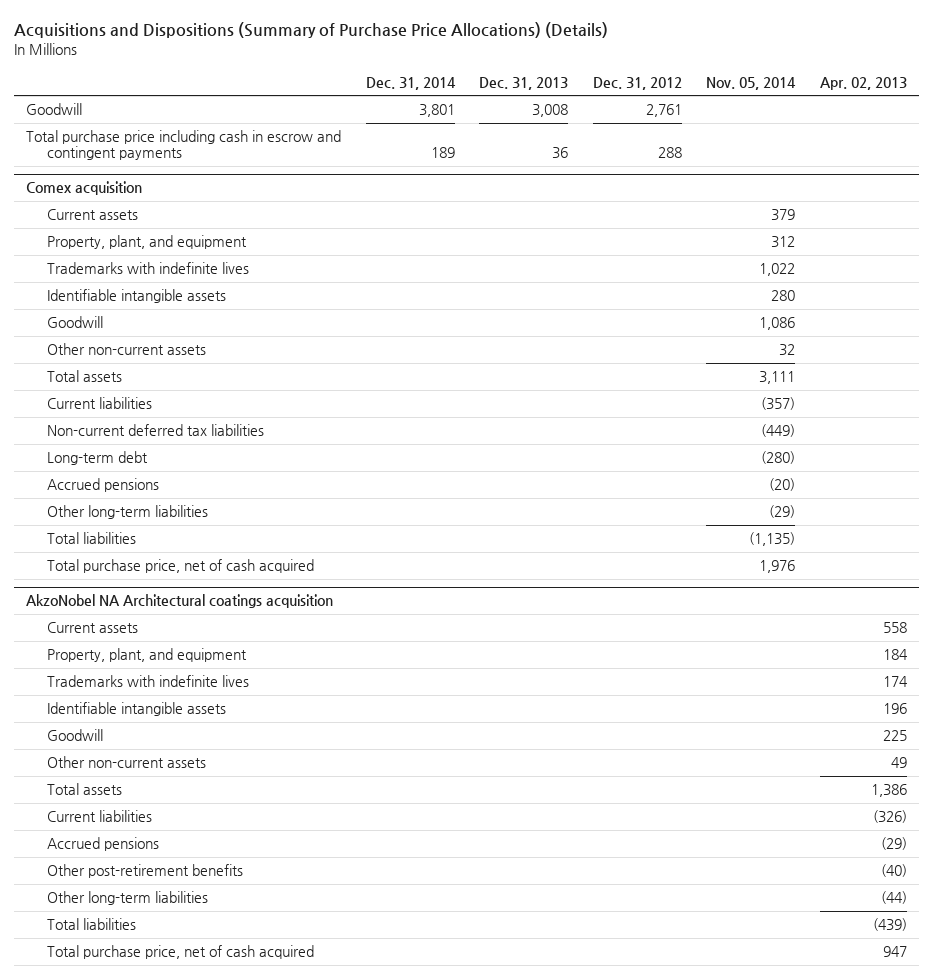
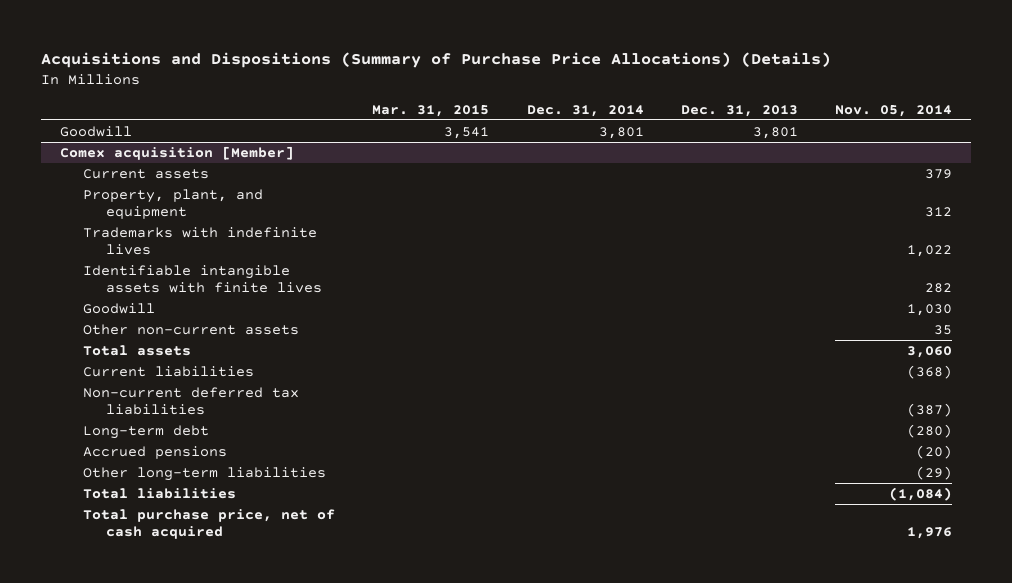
- | Dec. 31, 2014 | Dec. 31, 2013 | Dec. 31, 2012 | Nov. 05, 2014 | Apr. 02, 2013
+ | Mar. 31, 2015 | Dec. 31, 2014 | Dec. 31, 2013 | Nov. 05, 2014
- Goodwill | 3,801 | 3,008 | 2,761 | |
- Total purchase price including cash in escrow and contingent payments | 189 | 36 | 288 | |
- Comex acquisition
+ Goodwill | 3,541 | 3,801 | 3,801 |
+ Comex acquisition [Member]
- Identifiable intangible assets | | | | 280 |
- Goodwill | | | | 1,086 |
- Other non-current assets | | | | 32 |
- Total assets | | | | 3,111 |
- Current liabilities | | | | (357) |
- Non-current deferred tax liabilities | | | | (449) |
+ Identifiable intangible assets with finite lives | | | | 282
+ Goodwill | | | | 1,030
+ Other non-current assets | | | | 35
+ Total assets | | | | 3,060
+ Current liabilities | | | | (368)
+ Non-current deferred tax liabilities | | | | (387)
- Total liabilities | | | | (1,135) |
+ Total liabilities | | | | (1,084)
- AkzoNobel NA Architectural coatings acquisition
- Current assets | | | | | 558
- Property, plant, and equipment | | | | | 184
- Trademarks with indefinite lives | | | | | 174
- Identifiable intangible assets | | | | | 196
- Goodwill | | | | | 225
- Other non-current assets | | | | | 49
- Total assets | | | | | 1,386
- Current liabilities | | | | | (326)
- Accrued pensions | | | | | (29)
- Other post-retirement benefits | | | | | (40)
- Other long-term liabilities | | | | | (44)
- Total liabilities | | | | | (439)
- Total purchase price, net of cash acquired | | | | | 947

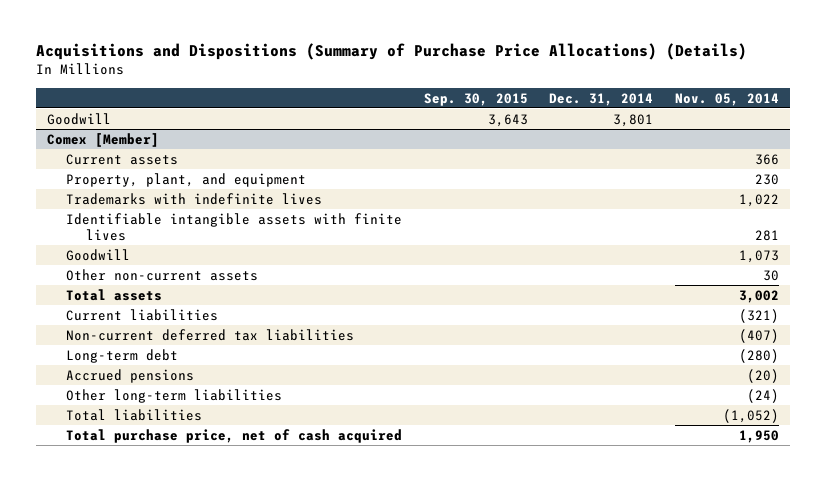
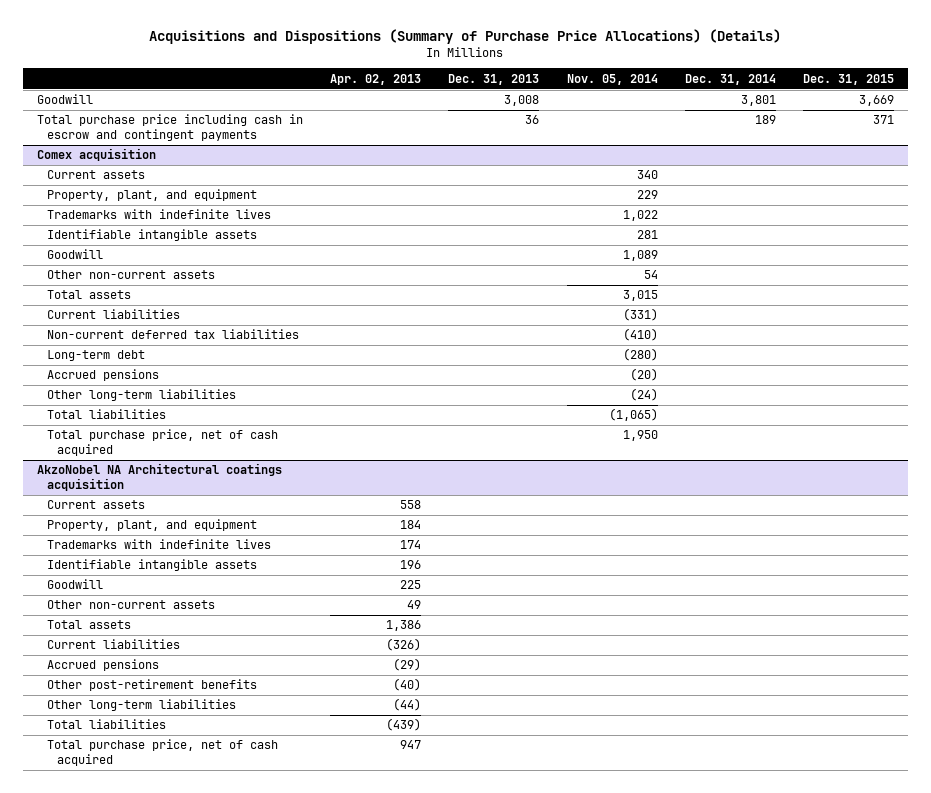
- | Sep. 30, 2015 | Dec. 31, 2014 | Nov. 05, 2014
+ | Apr. 02, 2013 | Dec. 31, 2013 | Nov. 05, 2014 | Dec. 31, 2014 | Dec. 31, 2015
- Comex [Member]
- Current assets | | | 366
- Property, plant, and equipment | | | 230
+ Total purchase price including cash in escrow and contingent payments | | 36 | | 189 | 371
+ Comex acquisition
+ Current assets | | | 340 | |
+ Property, plant, and equipment | | | 229 | |
- Identifiable intangible assets with finite lives | | | 281
- Goodwill | | | 1,073
- Other non-current assets | | | 30
- Total assets | | | 3,002
- Current liabilities | | | (321)
- Non-current deferred tax liabilities | | | (407)
+ Identifiable intangible assets | | | 281 | |
+ Goodwill | | | 1,089 | |
+ Other non-current assets | | | 54 | |
+ Total assets | | | 3,015 | |
+ Current liabilities | | | (331) | |
+ Non-current deferred tax liabilities | | | (410) | |
- Total liabilities | | | (1,052)
+ Total liabilities | | | (1,065) | |
+ AkzoNobel NA Architectural coatings acquisition
+ Current assets | 558 | | | |
+ Property, plant, and equipment | 184 | | | |
+ Trademarks with indefinite lives | 174 | | | |
+ Identifiable intangible assets | 196 | | | |
+ Goodwill | 225 | | | |
+ Other non-current assets | 49 | | | |
+ Total assets | 1,386 | | | |
+ Current liabilities | (326) | | | |
+ Accrued pensions | (29) | | | |
+ Other post-retirement benefits | (40) | | | |
+ Other long-term liabilities | (44) | | | |
+ Total liabilities | (439) | | | |
+ Total purchase price, net of cash acquired | 947 | | | |

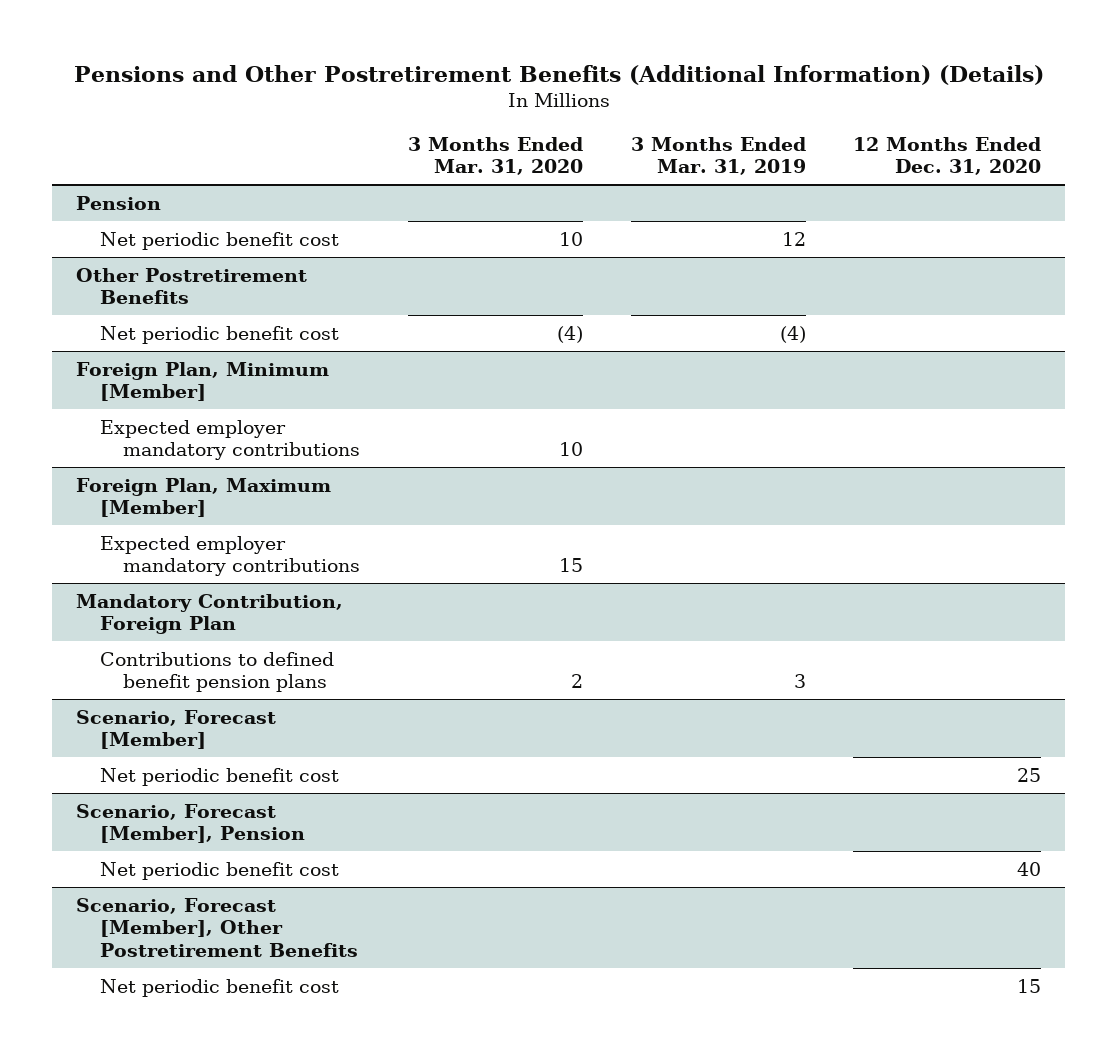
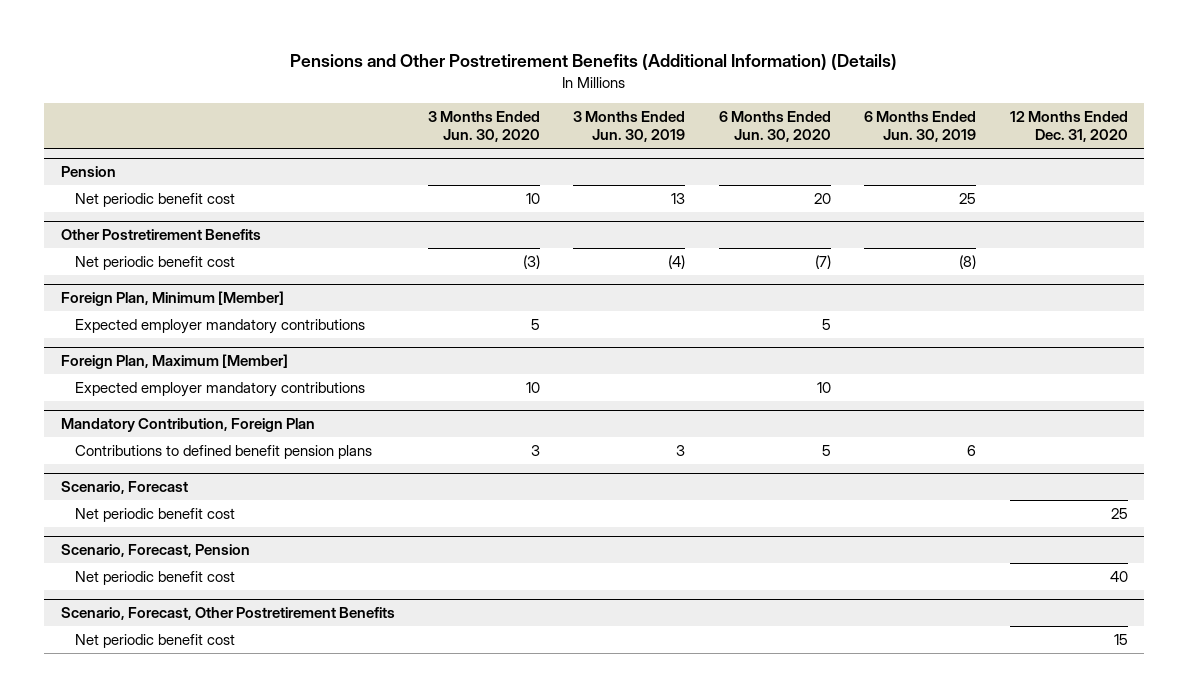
- | 3 Months Ended Mar. 31, 2020 | 3 Months Ended Mar. 31, 2019 | 12 Months Ended Dec. 31, 2020
+ | 3 Months Ended Jun. 30, 2020 | 3 Months Ended Jun. 30, 2019 | 6 Months Ended Jun. 30, 2020 | 6 Months Ended Jun. 30, 2019 | 12 Months Ended Dec. 31, 2020
- Scenario, Forecast [Member]
+ Scenario, Forecast
- Scenario, Forecast [Member], Pension
+ Scenario, Forecast, Pension
- Scenario, Forecast [Member], Other Postretirement Benefits
+ Scenario, Forecast, Other Postretirement Benefits

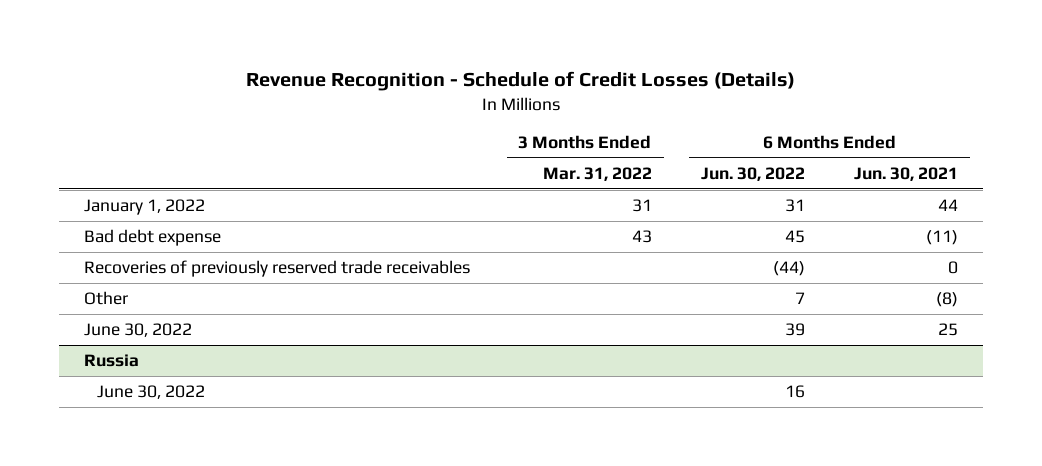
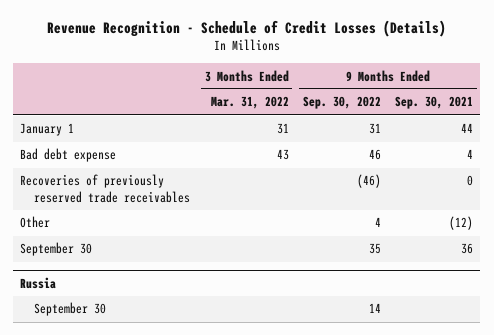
- | 3 Months Ended Mar. 31, 2022 | 6 Months Ended Jun. 30, 2022 | 6 Months Ended Jun. 30, 2021
+ | 3 Months Ended Mar. 31, 2022 | 9 Months Ended Sep. 30, 2022 | 9 Months Ended Sep. 30, 2021
- January 1, 2022 | 31 | 31 | 44
+ January 1 | 31 | 31 | 44
- June 30, 2022 | | 39 | 25
+ September 30 | | 35 | 36
@ Russia
- June 30, 2022 | | 16 |
+ September 30 | | 14 |

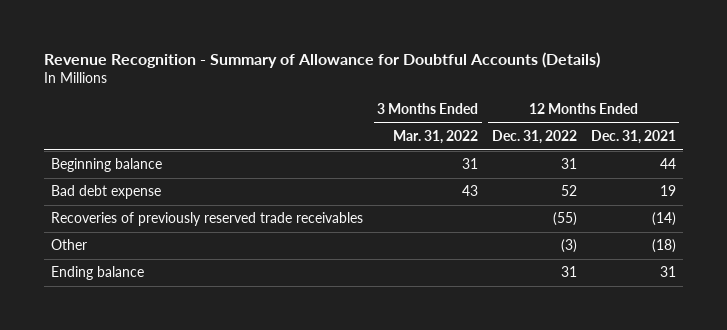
- Revenue Recognition - Schedule of Credit Losses (Details)
+ Revenue Recognition - Summary of Allowance for Doubtful Accounts (Details)
- | 3 Months Ended Mar. 31, 2022 | 9 Months Ended Sep. 30, 2022 | 9 Months Ended Sep. 30, 2021
+ | 3 Months Ended Mar. 31, 2022 | 12 Months Ended Dec. 31, 2022 | 12 Months Ended Dec. 31, 2021
- January 1 | 31 | 31 | 44
+ Beginning balance | 31 | 31 | 44
- September 30 | | 35 | 36
- Russia
- September 30 | | 14 |
+ Ending balance | | 31 | 31

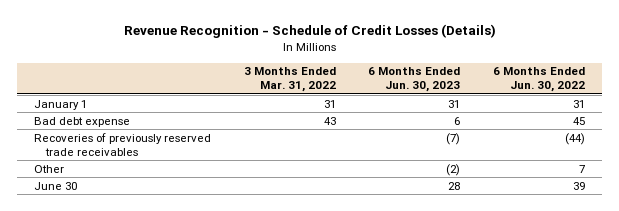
- Revenue Recognition - Summary of Allowance for Doubtful Accounts (Details)
+ Revenue Recognition - Schedule of Credit Losses (Details)
- | 3 Months Ended Mar. 31, 2022 | 12 Months Ended Dec. 31, 2022 | 12 Months Ended Dec. 31, 2021
+ | 3 Months Ended Mar. 31, 2022 | 6 Months Ended Jun. 30, 2023 | 6 Months Ended Jun. 30, 2022
- Beginning balance | 31 | 31 | 44
+ January 1 | 31 | 31 | 31
- Ending balance | | 31 | 31
+ June 30 | | 28 | 39

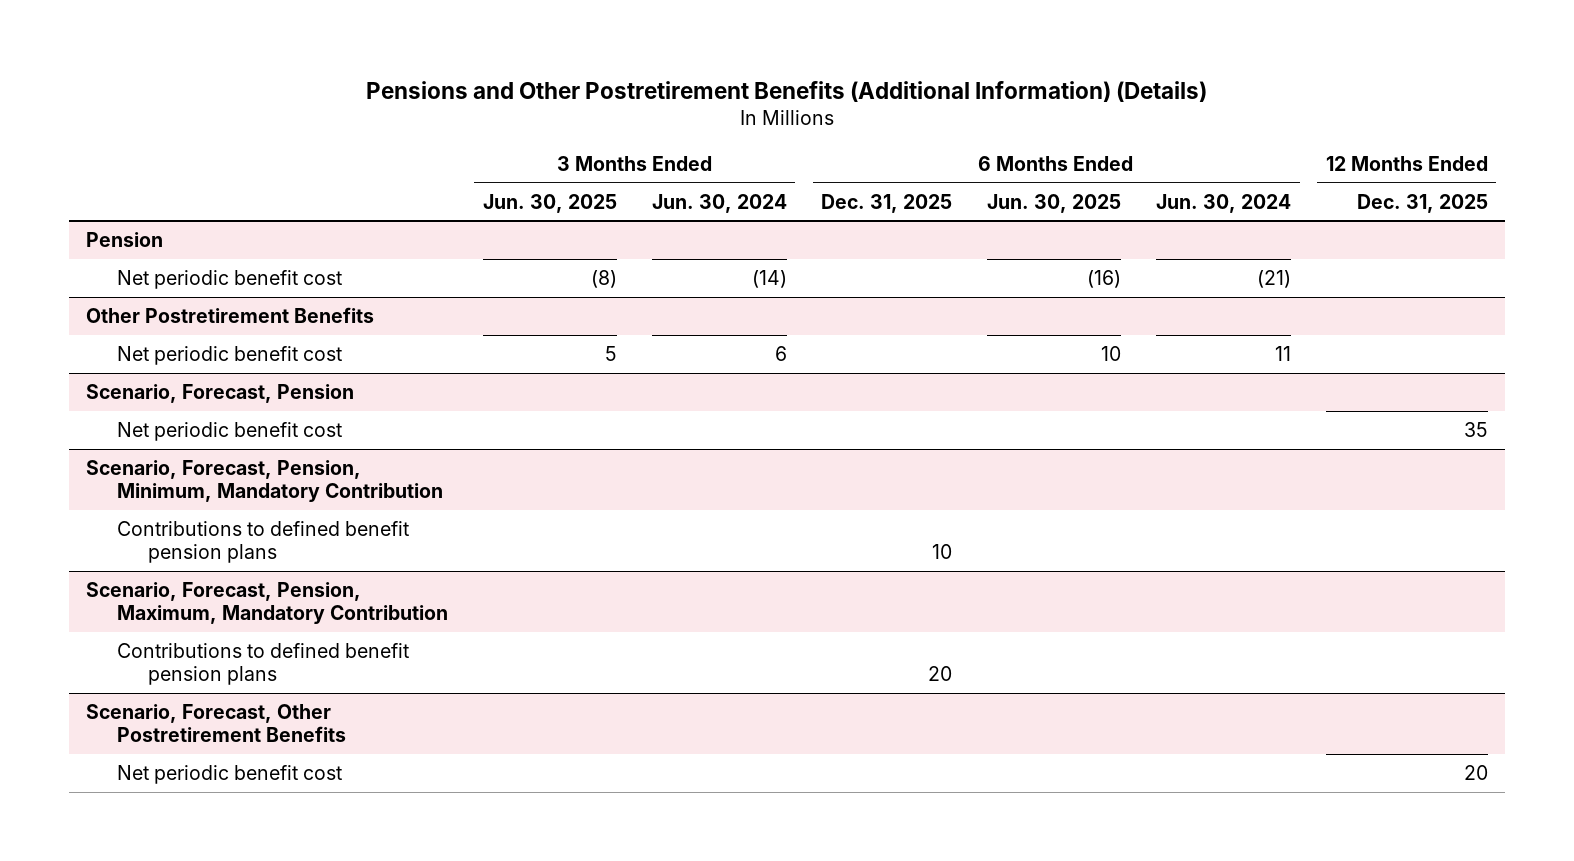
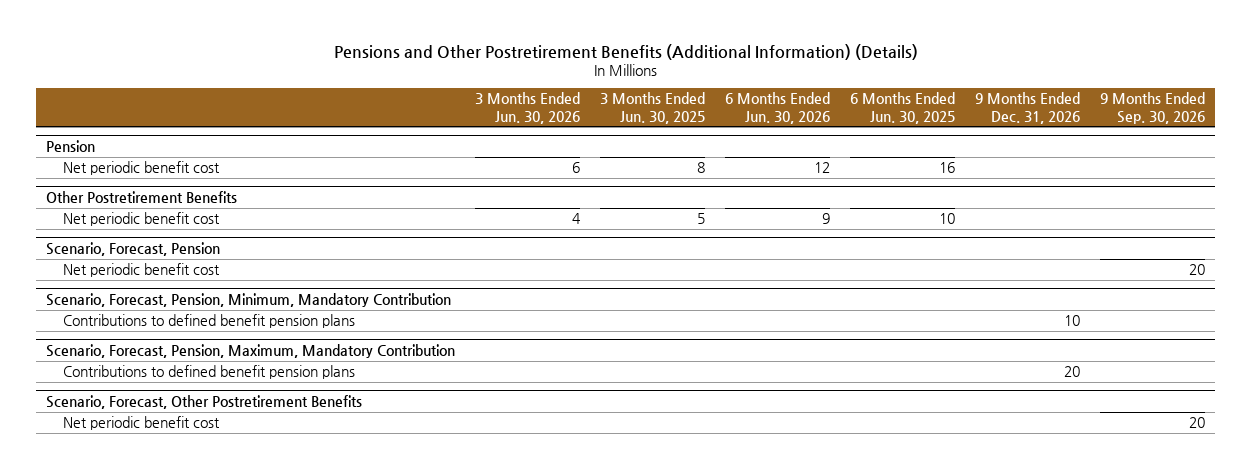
- | 3 Months Ended Jun. 30, 2025 | 3 Months Ended Jun. 30, 2024 | 6 Months Ended Dec. 31, 2025 | 6 Months Ended Jun. 30, 2025 | 6 Months Ended Jun. 30, 2024 | 12 Months Ended Dec. 31, 2025
+ | 3 Months Ended Jun. 30, 2026 | 3 Months Ended Jun. 30, 2025 | 6 Months Ended Jun. 30, 2026 | 6 Months Ended Jun. 30, 2025 | 9 Months Ended Dec. 31, 2026 | 9 Months Ended Sep. 30, 2026
@ Pension
- Net periodic benefit cost | (8) | (14) | | (16) | (21) |
+ Net periodic benefit cost | 6 | 8 | 12 | 16 | |

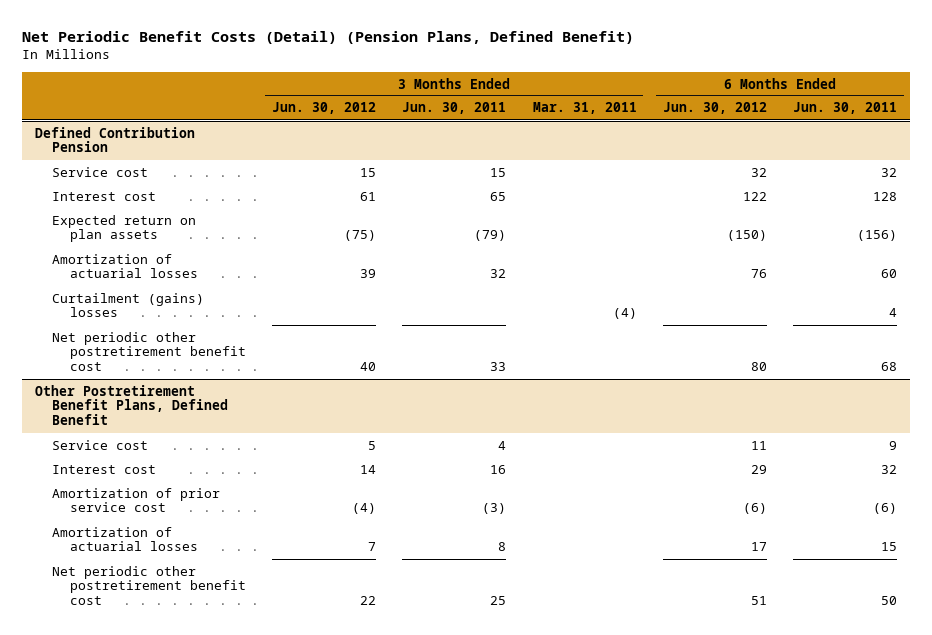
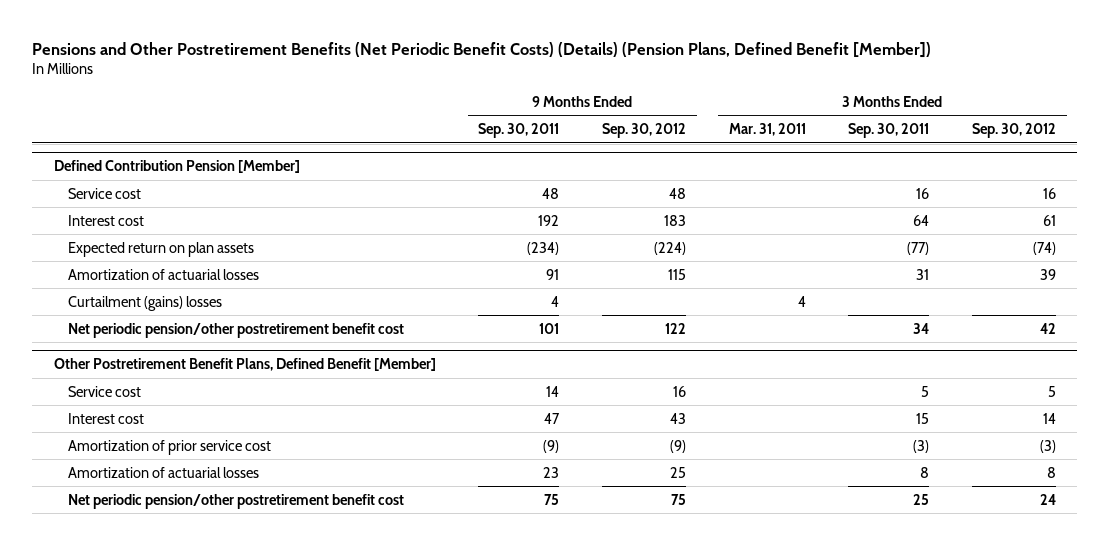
- Net Periodic Benefit Costs (Detail) (Pension Plans, Defined Benefit)
+ Pensions and Other Postretirement Benefits (Net Periodic Benefit Costs) (Details) (Pension Plans, Defined Benefit [Member])
- | 3 Months Ended Jun. 30, 2012 | 3 Months Ended Jun. 30, 2011 | 3 Months Ended Mar. 31, 2011 | 6 Months Ended Jun. 30, 2012 | 6 Months Ended Jun. 30, 2011
+ | 9 Months Ended Sep. 30, 2011 | 9 Months Ended Sep. 30, 2012 | 3 Months Ended Mar. 31, 2011 | 3 Months Ended Sep. 30, 2011 | 3 Months Ended Sep. 30, 2012
- Defined Contribution Pension
+ Defined Contribution Pension [Member]
- Curtailment (gains) losses | | | (4) | | 4
- Net periodic other postretirement benefit cost | 40 | 33 | | 80 | 68
- Other Postretirement Benefit Plans, Defined Benefit
+ Curtailment (gains) losses | 4 | | 4 | |
+ Net periodic pension/other postretirement benefit cost | 101 | 122 | | 34 | 42
+ Other Postretirement Benefit Plans, Defined Benefit [Member]
- Net periodic other postretirement benefit cost | 22 | 25 | | 51 | 50
+ Net periodic pension/other postretirement benefit cost | 75 | 75 | | 25 | 24

